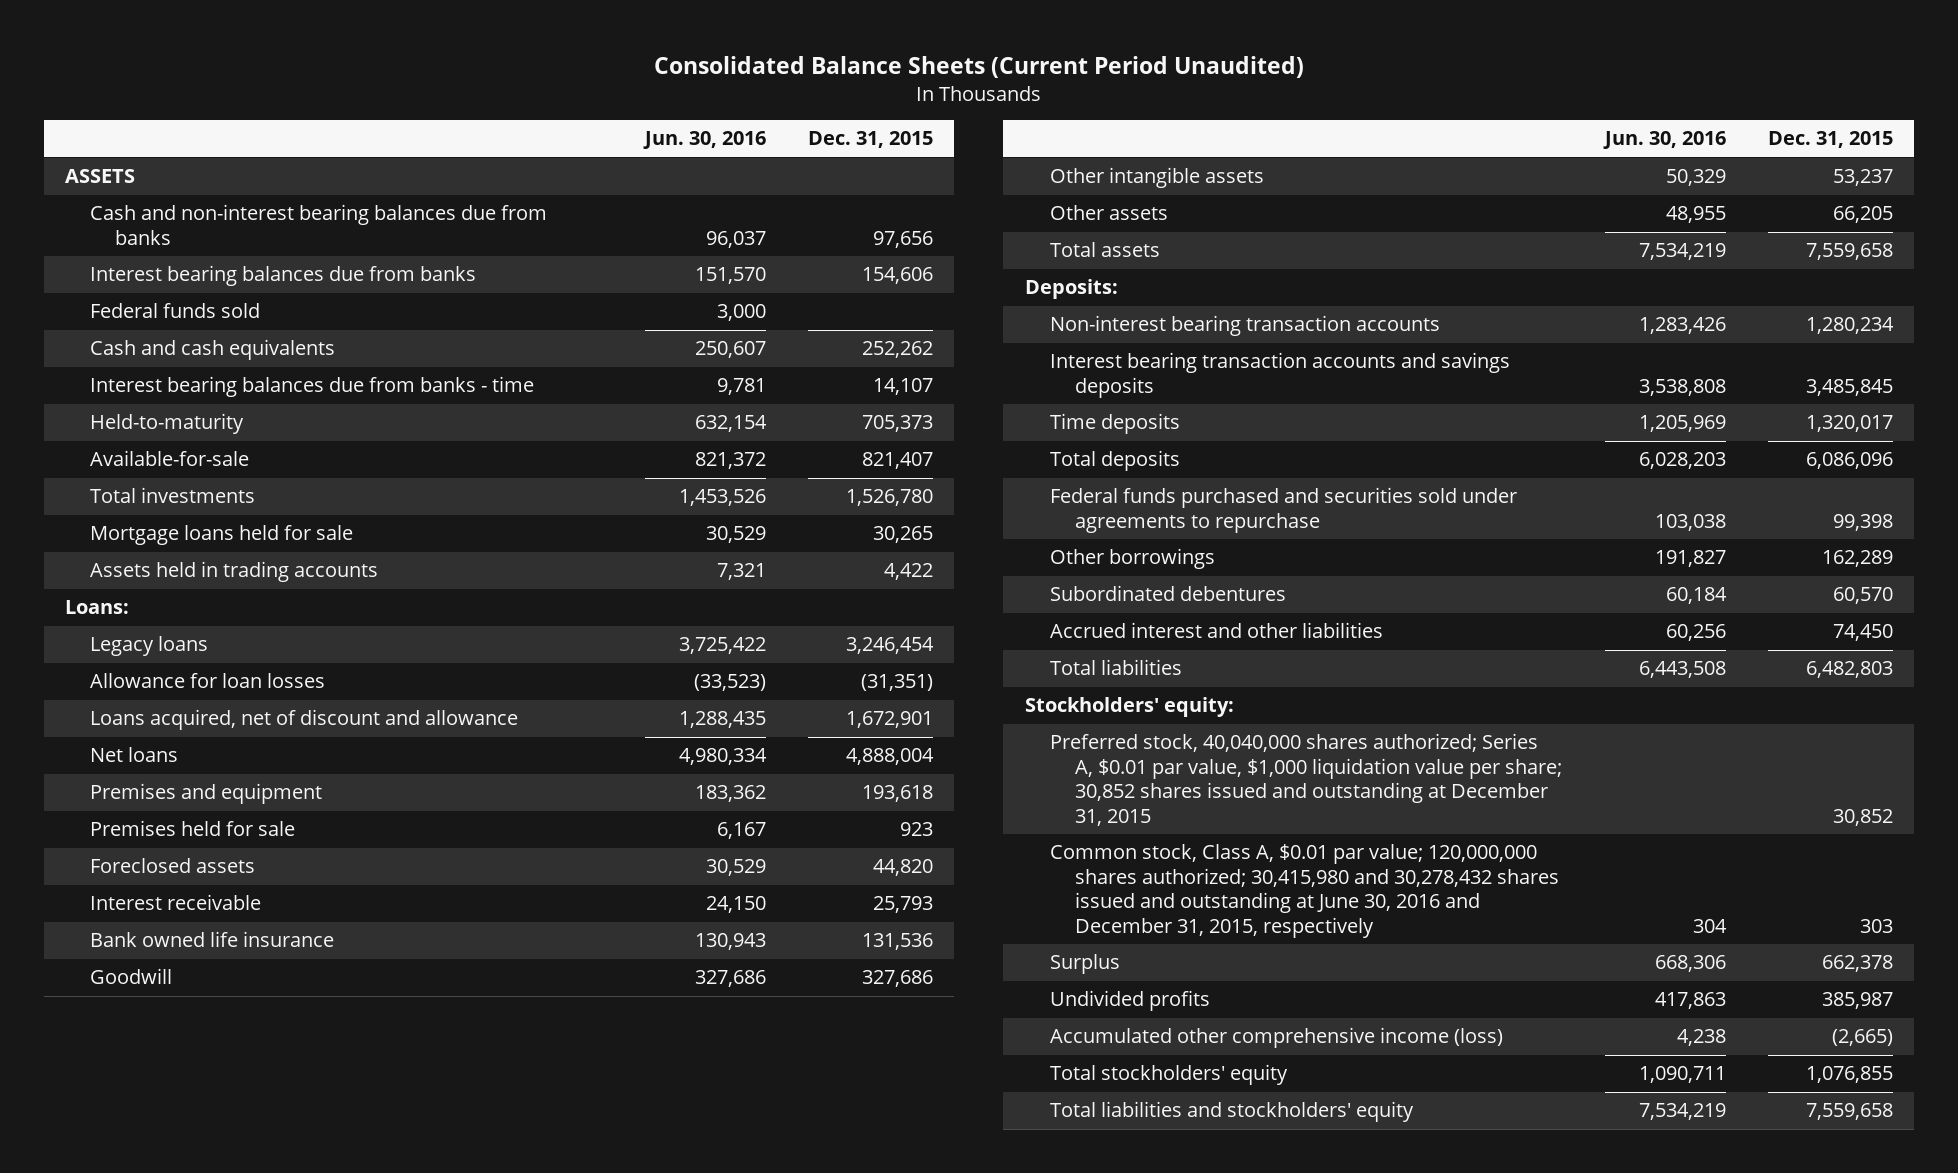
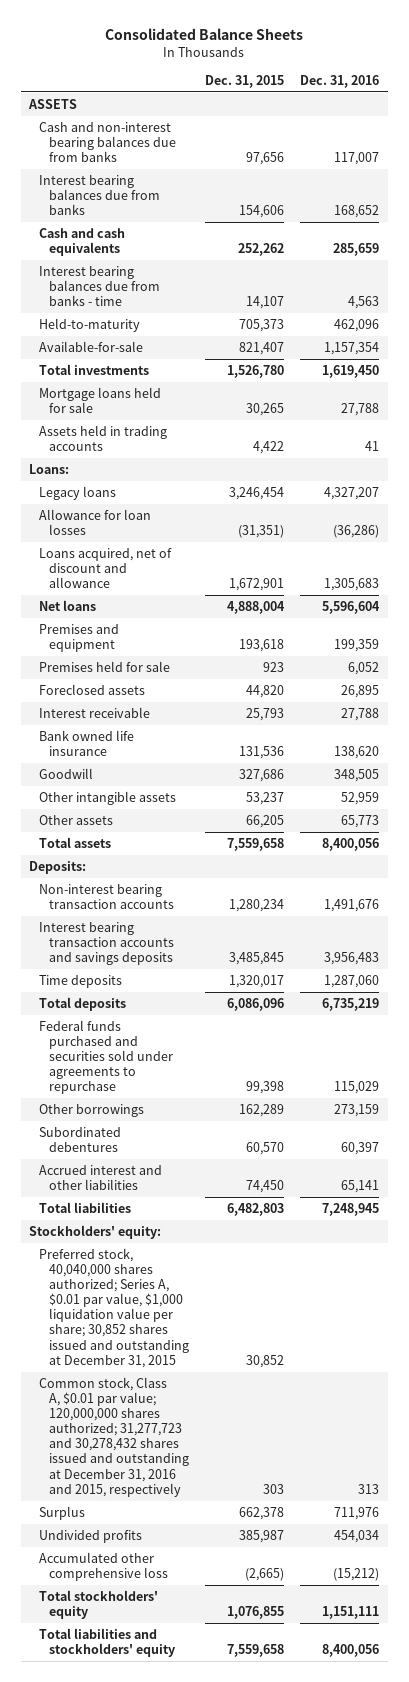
- Consolidated Balance Sheets (Current Period Unaudited)
+ Consolidated Balance Sheets
- | Jun. 30, 2016 | Dec. 31, 2015
+ | Dec. 31, 2015 | Dec. 31, 2016
- Federal funds sold | 3,000 |
- Common stock, Class A, $0.01 par value; 120,000,000 shares authorized; 30,415,980 and 30,278,432 shares issued and outstanding at June 30, 2016 and December 31, 2015, respectively | 304 | 303
+ Common stock, Class A, $0.01 par value; 120,000,000 shares authorized; 31,277,723 and 30,278,432 shares issued and outstanding at December 31, 2016 and 2015, respectively | 303 | 313
- Accumulated other comprehensive income (loss) | 4,238 | (2,665)
+ Accumulated other comprehensive loss | (2,665) | (15,212)

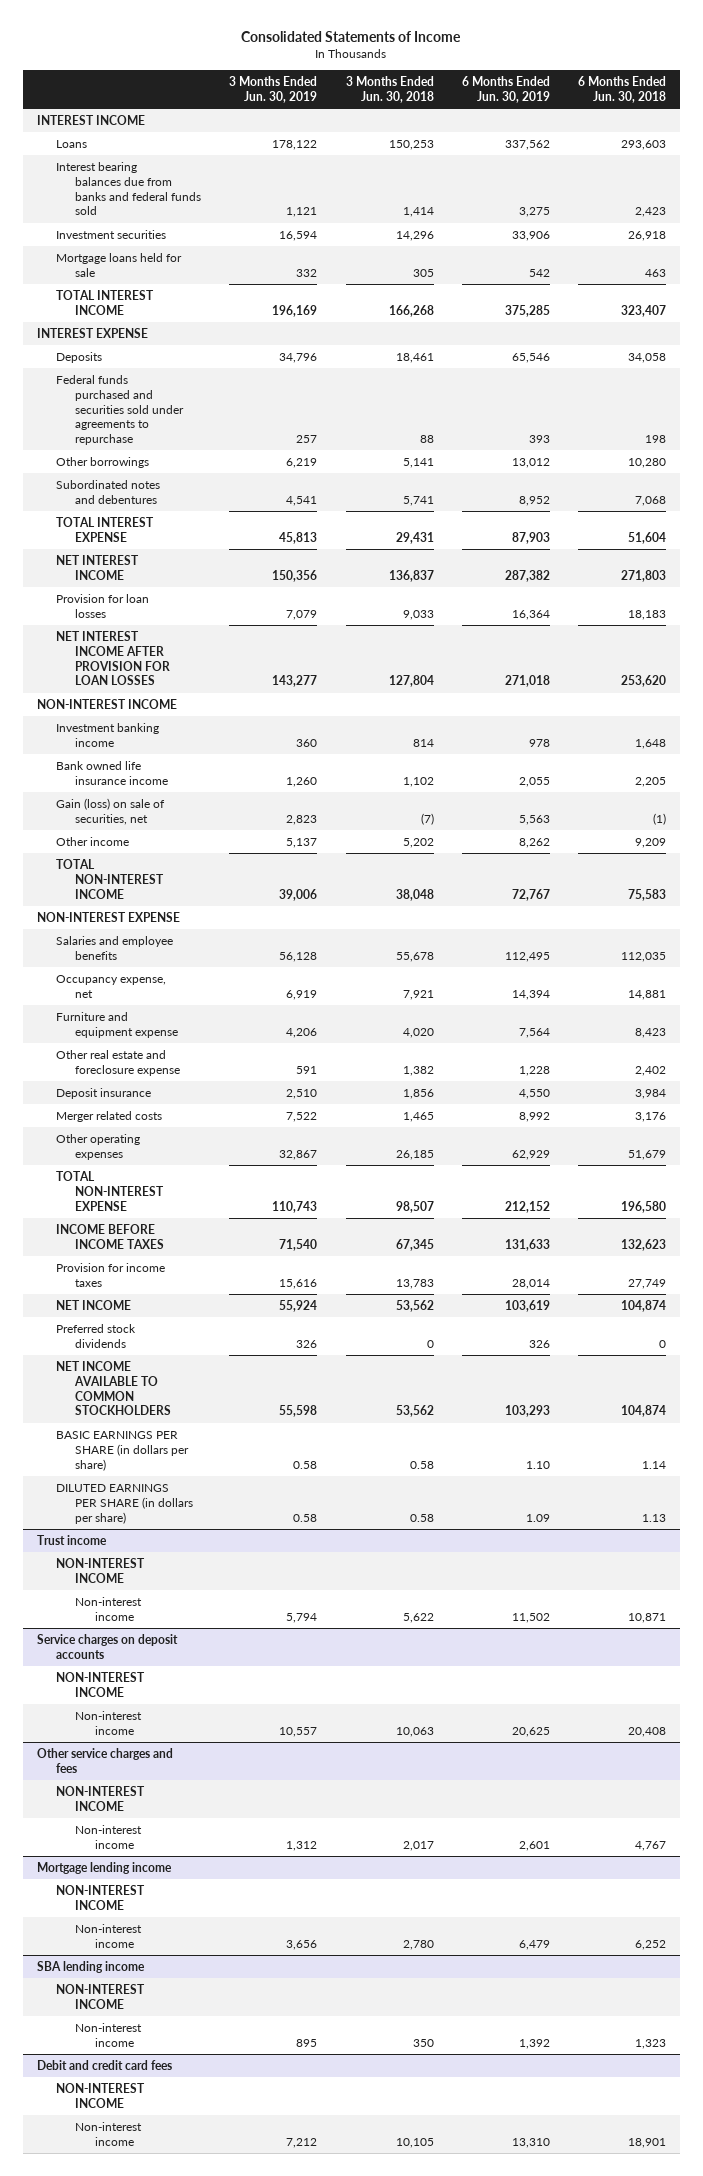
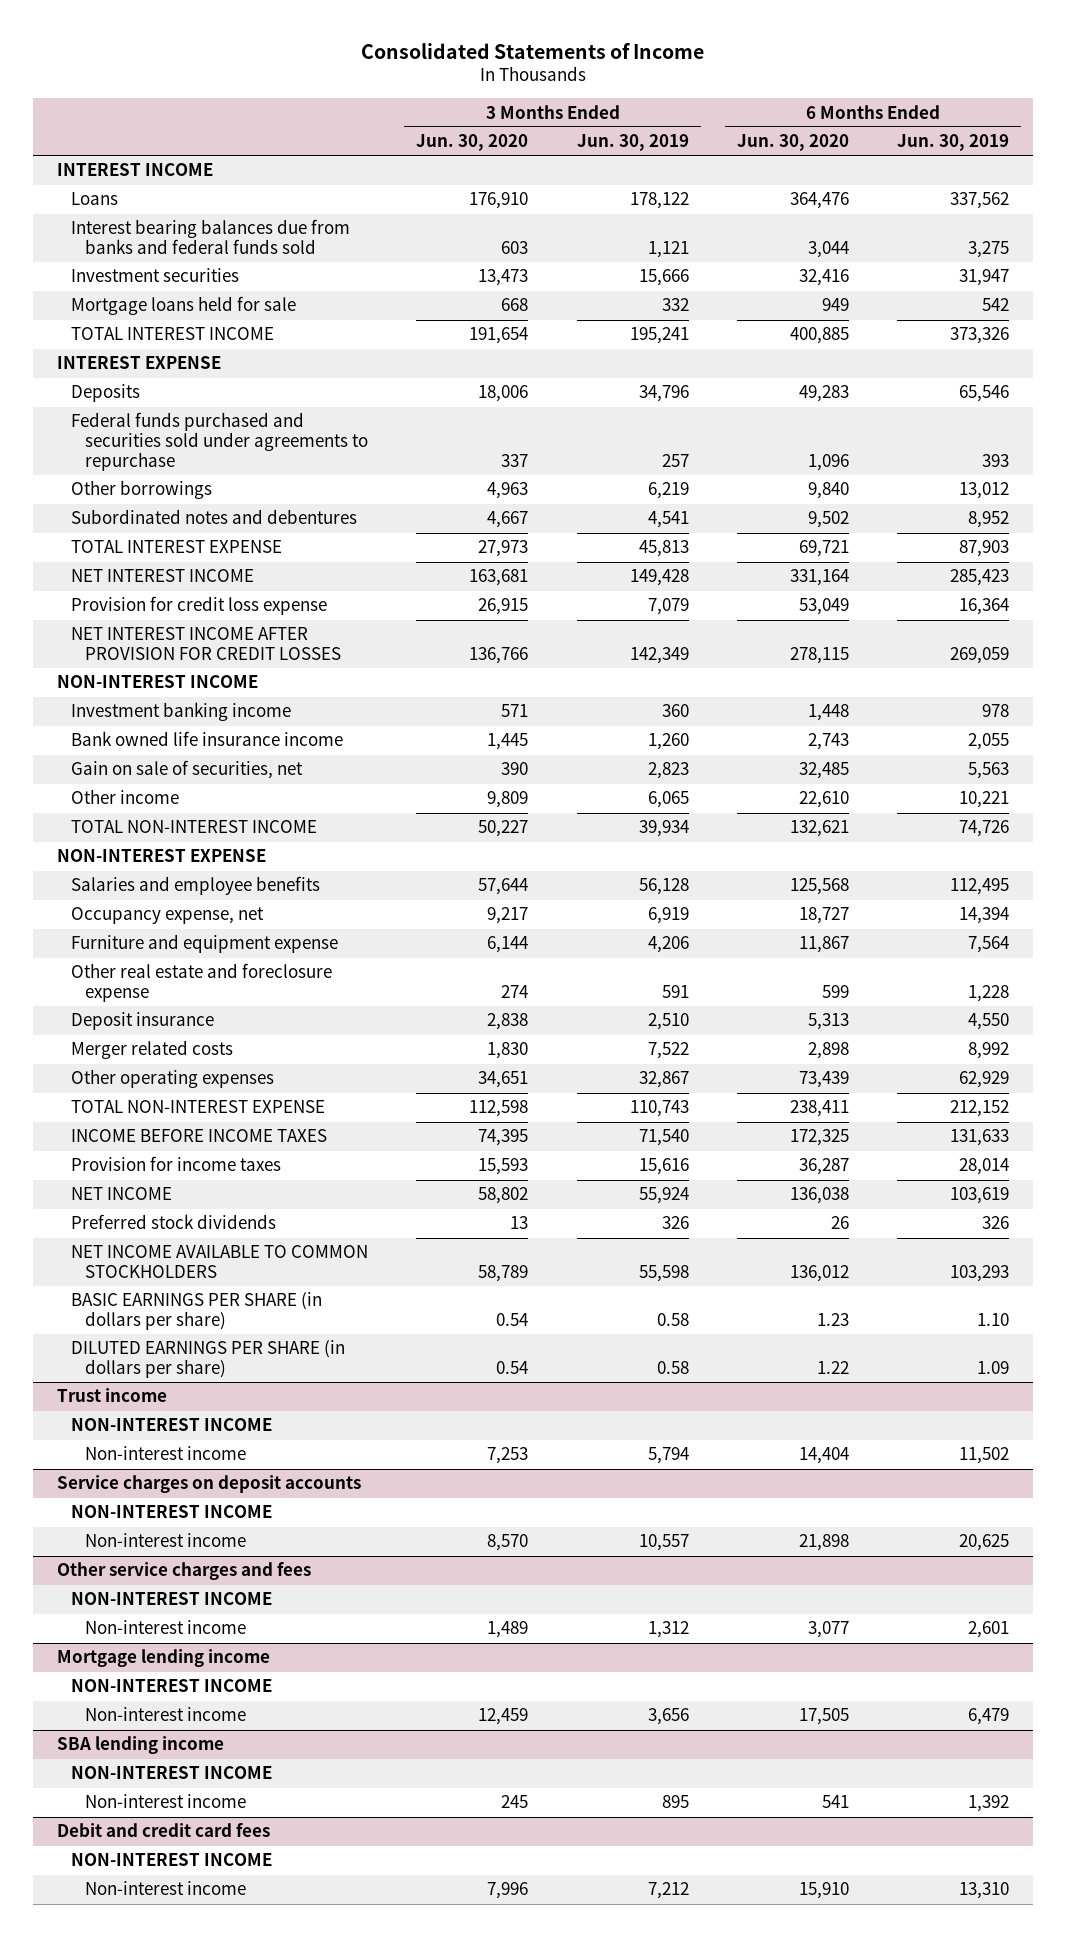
- | 3 Months Ended Jun. 30, 2019 | 3 Months Ended Jun. 30, 2018 | 6 Months Ended Jun. 30, 2019 | 6 Months Ended Jun. 30, 2018
+ | 3 Months Ended Jun. 30, 2020 | 3 Months Ended Jun. 30, 2019 | 6 Months Ended Jun. 30, 2020 | 6 Months Ended Jun. 30, 2019
- Investment securities | 16,594 | 14,296 | 33,906 | 26,918
+ Investment securities | 13,473 | 15,666 | 32,416 | 31,947
- TOTAL INTEREST INCOME | 196,169 | 166,268 | 375,285 | 323,407
+ TOTAL INTEREST INCOME | 191,654 | 195,241 | 400,885 | 373,326
- NET INTEREST INCOME | 150,356 | 136,837 | 287,382 | 271,803
- Provision for loan losses | 7,079 | 9,033 | 16,364 | 18,183
- NET INTEREST INCOME AFTER PROVISION FOR LOAN LOSSES | 143,277 | 127,804 | 271,018 | 253,620
+ NET INTEREST INCOME | 163,681 | 149,428 | 331,164 | 285,423
+ Provision for credit loss expense | 26,915 | 7,079 | 53,049 | 16,364
+ NET INTEREST INCOME AFTER PROVISION FOR CREDIT LOSSES | 136,766 | 142,349 | 278,115 | 269,059
- Gain (loss) on sale of securities, net | 2,823 | (7) | 5,563 | (1)
- Other income | 5,137 | 5,202 | 8,262 | 9,209
- TOTAL NON-INTEREST INCOME | 39,006 | 38,048 | 72,767 | 75,583
+ Gain on sale of securities, net | 390 | 2,823 | 32,485 | 5,563
+ Other income | 9,809 | 6,065 | 22,610 | 10,221
+ TOTAL NON-INTEREST INCOME | 50,227 | 39,934 | 132,621 | 74,726

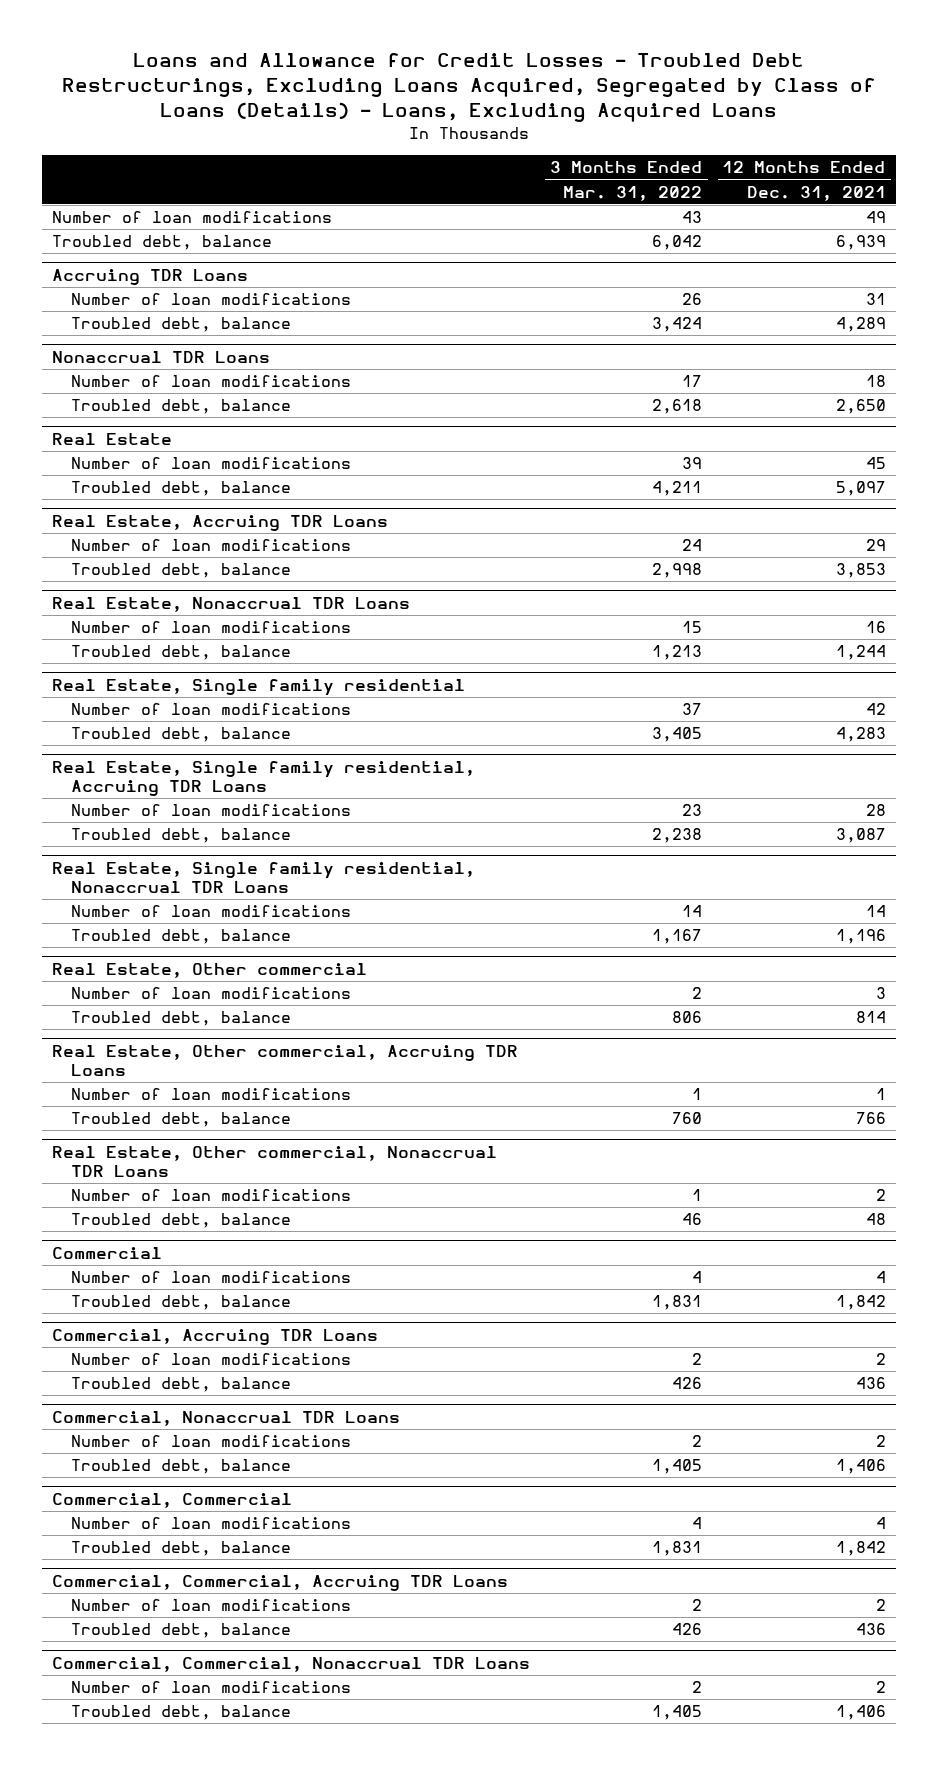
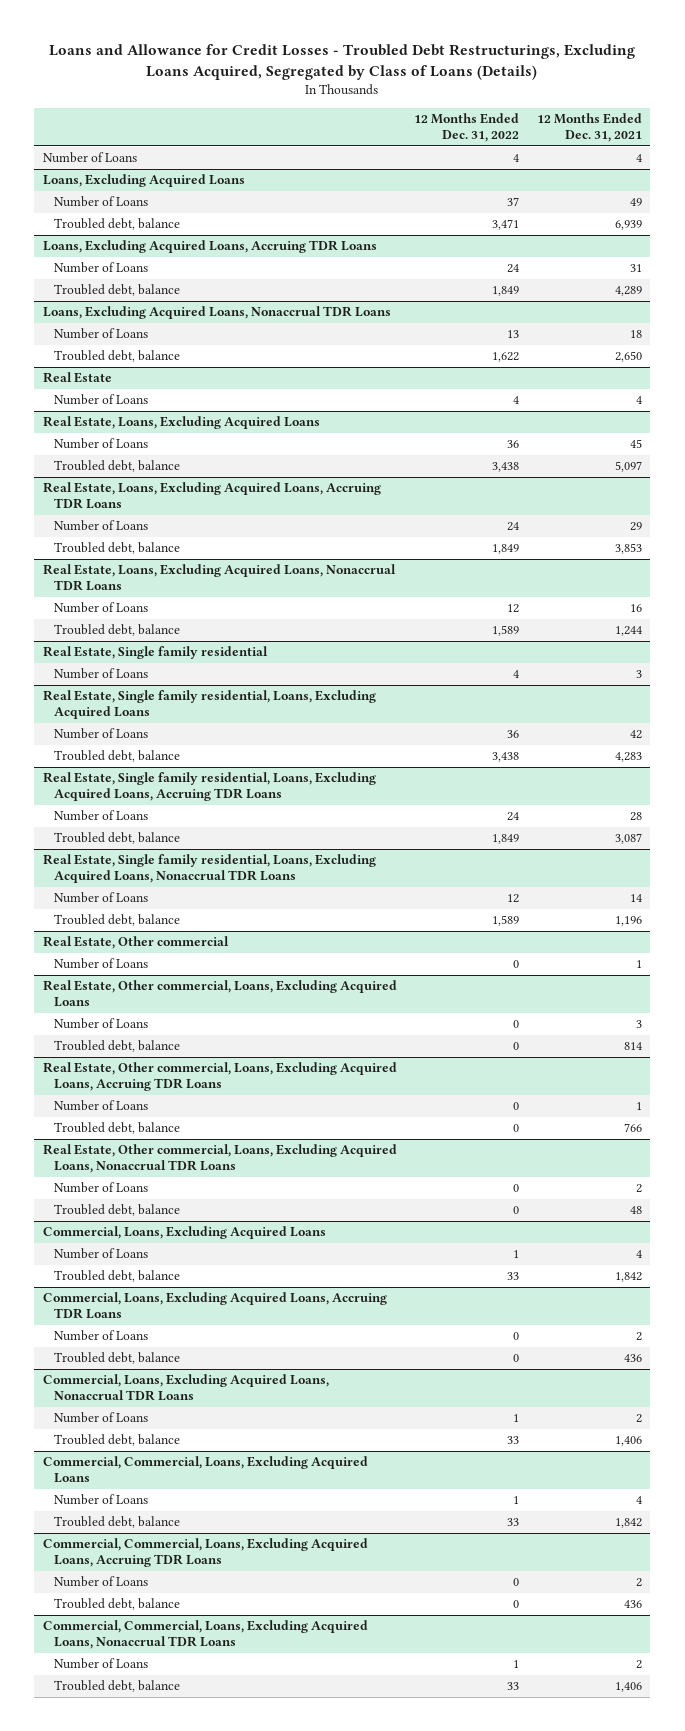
- Loans and Allowance for Credit Losses - Troubled Debt Restructurings, Excluding Loans Acquired, Segregated by Class of Loans (Details) - Loans, Excluding Acquired Loans
+ Loans and Allowance for Credit Losses - Troubled Debt Restructurings, Excluding Loans Acquired, Segregated by Class of Loans (Details)
- | 3 Months Ended Mar. 31, 2022 | 12 Months Ended Dec. 31, 2021
+ | 12 Months Ended Dec. 31, 2022 | 12 Months Ended Dec. 31, 2021
- Number of loan modifications | 43 | 49
+ Number of Loans | 4 | 4
+ Loans, Excluding Acquired Loans
+ Number of Loans | 37 | 49
- Accruing TDR Loans
- Number of loan modifications | 26 | 31
+ Loans, Excluding Acquired Loans, Accruing TDR Loans
+ Number of Loans | 24 | 31
- Nonaccrual TDR Loans
- Number of loan modifications | 17 | 18
+ Loans, Excluding Acquired Loans, Nonaccrual TDR Loans
+ Number of Loans | 13 | 18
@ Real Estate
- Number of loan modifications | 39 | 45
+ Number of Loans | 4 | 4
+ Real Estate, Loans, Excluding Acquired Loans
+ Number of Loans | 36 | 45
- Real Estate, Accruing TDR Loans
- Number of loan modifications | 24 | 29
+ Real Estate, Loans, Excluding Acquired Loans, Accruing TDR Loans
+ Number of Loans | 24 | 29
- Real Estate, Nonaccrual TDR Loans
- Number of loan modifications | 15 | 16
+ Real Estate, Loans, Excluding Acquired Loans, Nonaccrual TDR Loans
+ Number of Loans | 12 | 16
@ Real Estate, Single family residential
- Number of loan modifications | 37 | 42
+ Number of Loans | 4 | 3
+ Real Estate, Single family residential, Loans, Excluding Acquired Loans
+ Number of Loans | 36 | 42
- Real Estate, Single family residential, Accruing TDR Loans
- Number of loan modifications | 23 | 28
+ Real Estate, Single family residential, Loans, Excluding Acquired Loans, Accruing TDR Loans
+ Number of Loans | 24 | 28
- Real Estate, Single family residential, Nonaccrual TDR Loans
- Number of loan modifications | 14 | 14
+ Real Estate, Single family residential, Loans, Excluding Acquired Loans, Nonaccrual TDR Loans
+ Number of Loans | 12 | 14
@ Real Estate, Other commercial
- Number of loan modifications | 2 | 3
+ Number of Loans | 0 | 1
+ Real Estate, Other commercial, Loans, Excluding Acquired Loans
+ Number of Loans | 0 | 3
- Real Estate, Other commercial, Accruing TDR Loans
- Number of loan modifications | 1 | 1
+ Real Estate, Other commercial, Loans, Excluding Acquired Loans, Accruing TDR Loans
+ Number of Loans | 0 | 1
- Real Estate, Other commercial, Nonaccrual TDR Loans
- Number of loan modifications | 1 | 2
+ Real Estate, Other commercial, Loans, Excluding Acquired Loans, Nonaccrual TDR Loans
+ Number of Loans | 0 | 2
- Commercial
- Number of loan modifications | 4 | 4
+ Commercial, Loans, Excluding Acquired Loans
+ Number of Loans | 1 | 4
- Commercial, Accruing TDR Loans
- Number of loan modifications | 2 | 2
+ Commercial, Loans, Excluding Acquired Loans, Accruing TDR Loans
+ Number of Loans | 0 | 2
- Commercial, Nonaccrual TDR Loans
- Number of loan modifications | 2 | 2
+ Commercial, Loans, Excluding Acquired Loans, Nonaccrual TDR Loans
+ Number of Loans | 1 | 2
- Commercial, Commercial
- Number of loan modifications | 4 | 4
+ Commercial, Commercial, Loans, Excluding Acquired Loans
+ Number of Loans | 1 | 4
- Commercial, Commercial, Accruing TDR Loans
- Number of loan modifications | 2 | 2
+ Commercial, Commercial, Loans, Excluding Acquired Loans, Accruing TDR Loans
+ Number of Loans | 0 | 2
- Commercial, Commercial, Nonaccrual TDR Loans
- Number of loan modifications | 2 | 2
+ Commercial, Commercial, Loans, Excluding Acquired Loans, Nonaccrual TDR Loans
+ Number of Loans | 1 | 2

